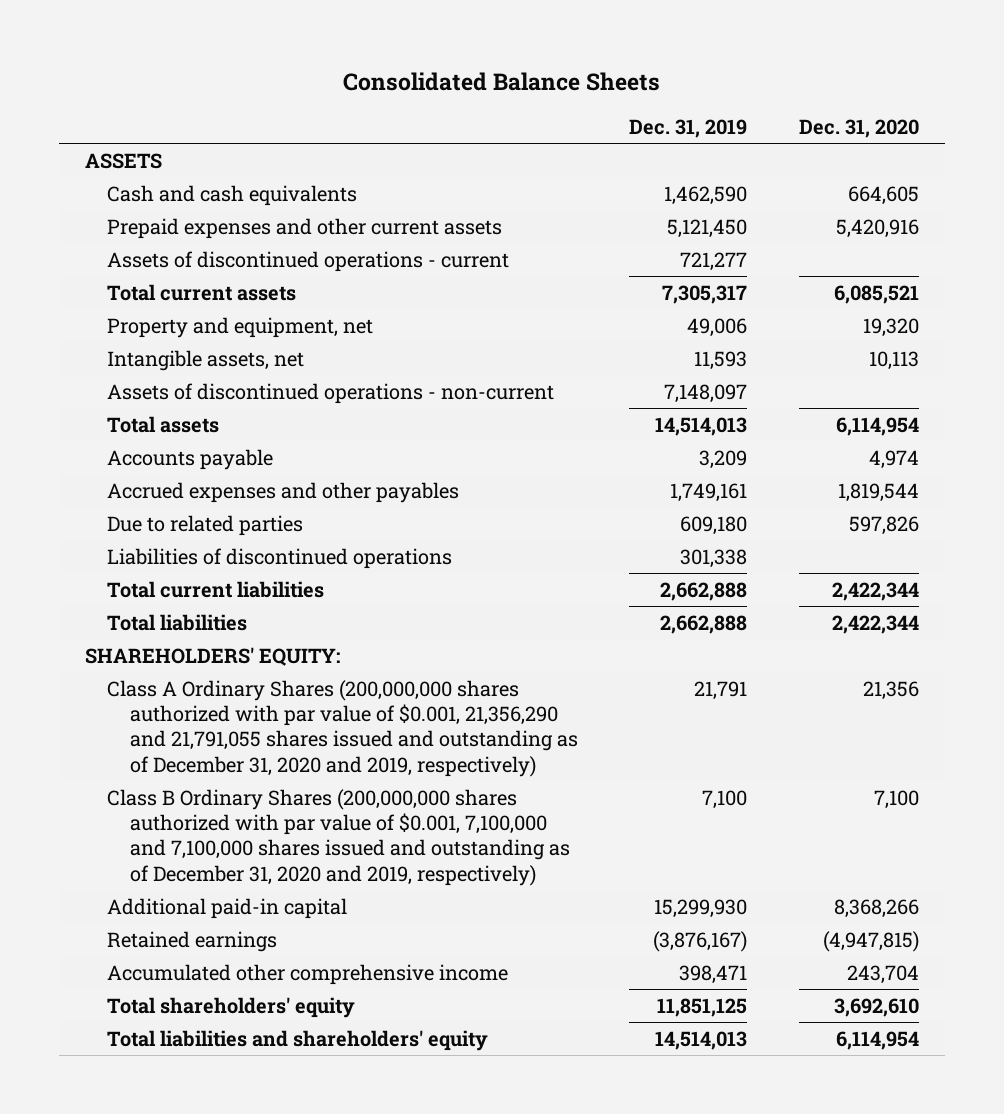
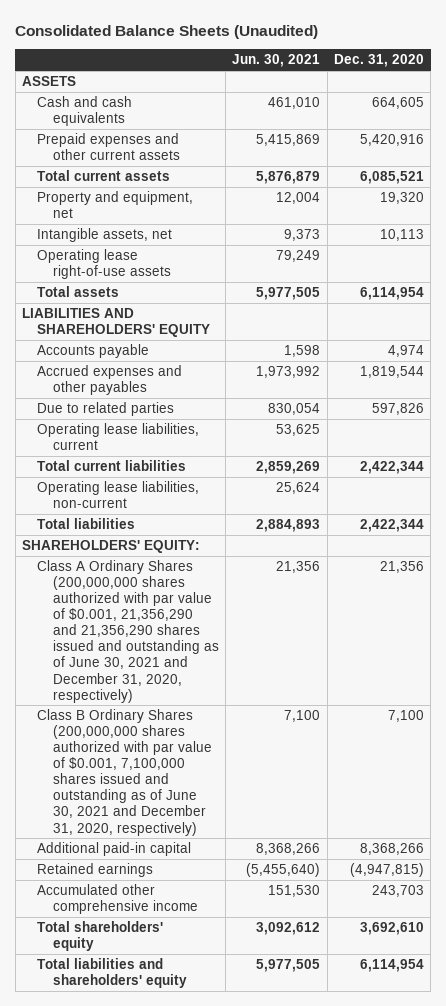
- Consolidated Balance Sheets
+ Consolidated Balance Sheets (Unaudited)
- | Dec. 31, 2019 | Dec. 31, 2020
+ | Jun. 30, 2021 | Dec. 31, 2020
- Assets of discontinued operations - current | 721,277 |
- Assets of discontinued operations - non-current | 7,148,097 |
+ Operating lease right-of-use assets | 79,249 |
+ LIABILITIES AND SHAREHOLDERS' EQUITY
- Liabilities of discontinued operations | 301,338 |
+ Operating lease liabilities, current | 53,625 |
+ Operating lease liabilities, non-current | 25,624 |
- Class A Ordinary Shares (200,000,000 shares authorized with par value of $0.001, 21,356,290 and 21,791,055 shares issued and outstanding as of December 31, 2020 and 2019, respectively) | 21,791 | 21,356
- Class B Ordinary Shares (200,000,000 shares authorized with par value of $0.001, 7,100,000 and 7,100,000 shares issued and outstanding as of December 31, 2020 and 2019, respectively) | 7,100 | 7,100
+ Class A Ordinary Shares (200,000,000 shares authorized with par value of $0.001, 21,356,290 and 21,356,290 shares issued and outstanding as of June 30, 2021 and December 31, 2020, respectively) | 21,356 | 21,356
+ Class B Ordinary Shares (200,000,000 shares authorized with par value of $0.001, 7,100,000 shares issued and outstanding as of June 30, 2021 and December 31, 2020, respectively) | 7,100 | 7,100
- Accumulated other comprehensive income | 398,471 | 243,704
+ Accumulated other comprehensive income | 151,530 | 243,703

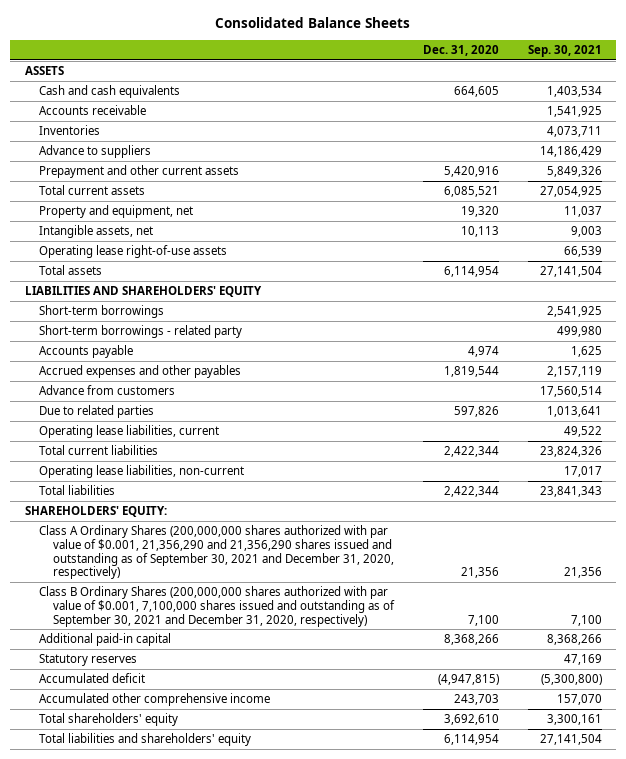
- Consolidated Balance Sheets (Unaudited)
+ Consolidated Balance Sheets
- | Jun. 30, 2021 | Dec. 31, 2020
+ | Dec. 31, 2020 | Sep. 30, 2021
- Prepaid expenses and other current assets | 5,415,869 | 5,420,916
+ Accounts receivable | | 1,541,925
+ Inventories | | 4,073,711
+ Advance to suppliers | | 14,186,429
+ Prepayment and other current assets | 5,420,916 | 5,849,326
+ Short-term borrowings | | 2,541,925
+ Short-term borrowings - related party | | 499,980
+ Advance from customers | | 17,560,514
- Class A Ordinary Shares (200,000,000 shares authorized with par value of $0.001, 21,356,290 and 21,356,290 shares issued and outstanding as of June 30, 2021 and December 31, 2020, respectively) | 21,356 | 21,356
- Class B Ordinary Shares (200,000,000 shares authorized with par value of $0.001, 7,100,000 shares issued and outstanding as of June 30, 2021 and December 31, 2020, respectively) | 7,100 | 7,100
+ Class A Ordinary Shares (200,000,000 shares authorized with par value of $0.001, 21,356,290 and 21,356,290 shares issued and outstanding as of September 30, 2021 and December 31, 2020, respectively) | 21,356 | 21,356
+ Class B Ordinary Shares (200,000,000 shares authorized with par value of $0.001, 7,100,000 shares issued and outstanding as of September 30, 2021 and December 31, 2020, respectively) | 7,100 | 7,100
- Retained earnings | (5,455,640) | (4,947,815)
+ Statutory reserves | | 47,169
+ Accumulated deficit | (4,947,815) | (5,300,800)

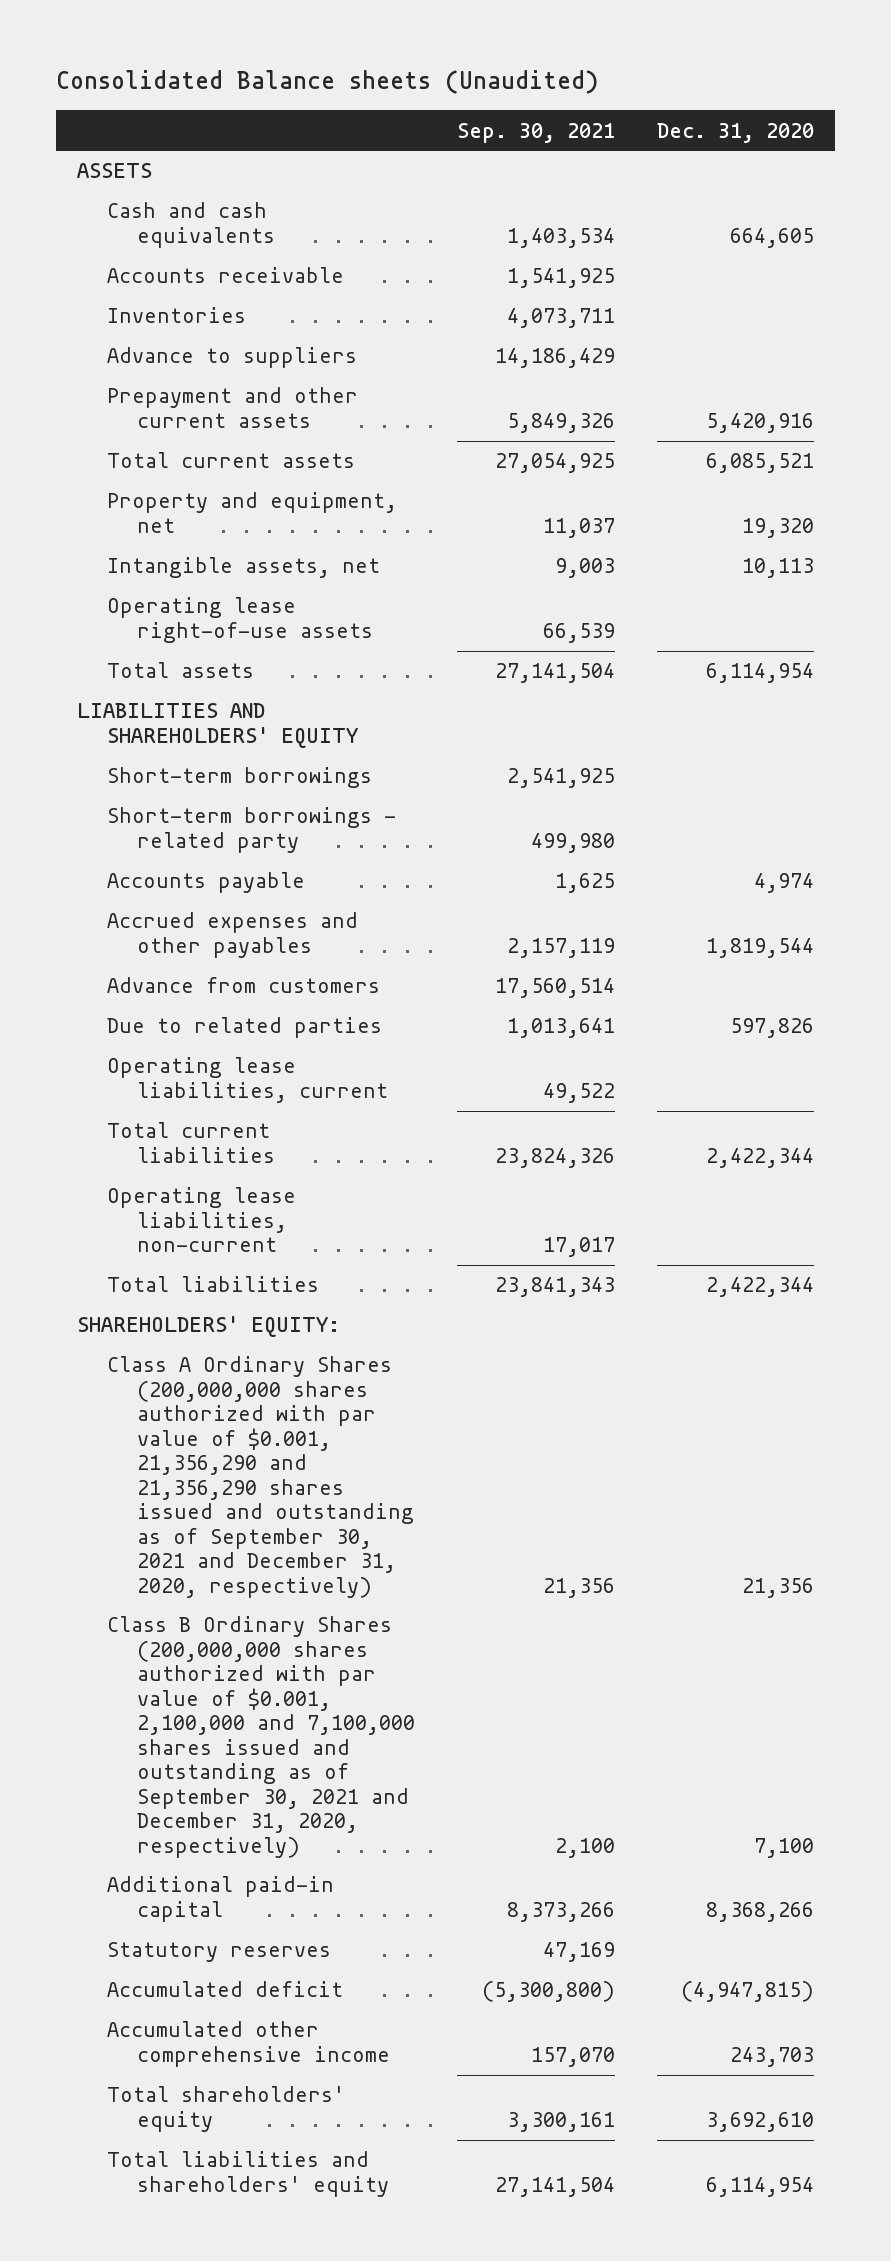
- Consolidated Balance Sheets
+ Consolidated Balance sheets (Unaudited)
- | Dec. 31, 2020 | Sep. 30, 2021
+ | Sep. 30, 2021 | Dec. 31, 2020
- Class B Ordinary Shares (200,000,000 shares authorized with par value of $0.001, 7,100,000 shares issued and outstanding as of September 30, 2021 and December 31, 2020, respectively) | 7,100 | 7,100
- Additional paid-in capital | 8,368,266 | 8,368,266
+ Class B Ordinary Shares (200,000,000 shares authorized with par value of $0.001, 2,100,000 and 7,100,000 shares issued and outstanding as of September 30, 2021 and December 31, 2020, respectively) | 2,100 | 7,100
+ Additional paid-in capital | 8,373,266 | 8,368,266

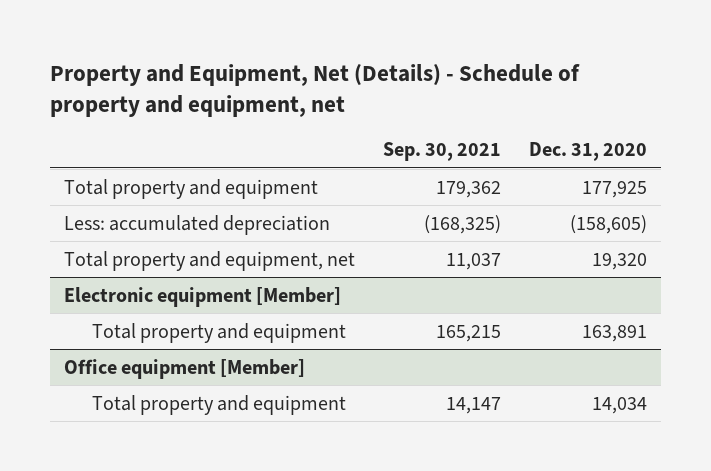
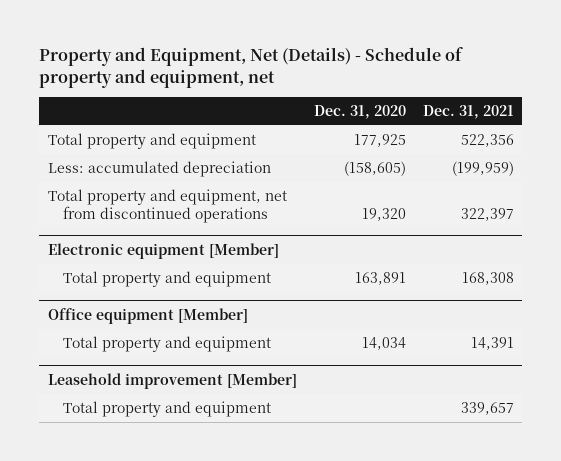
- | Sep. 30, 2021 | Dec. 31, 2020
+ | Dec. 31, 2020 | Dec. 31, 2021
- Total property and equipment, net | 11,037 | 19,320
+ Total property and equipment, net from discontinued operations | 19,320 | 322,397
+ Leasehold improvement [Member]
+ Total property and equipment | | 339,657

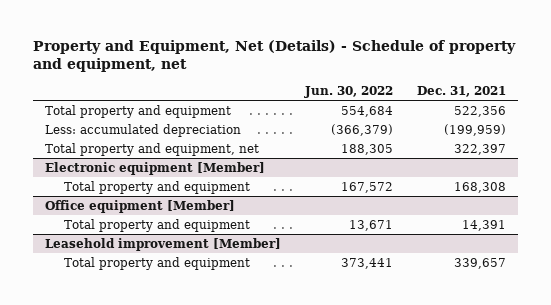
- | Dec. 31, 2020 | Dec. 31, 2021
+ | Jun. 30, 2022 | Dec. 31, 2021
- Total property and equipment, net from discontinued operations | 19,320 | 322,397
+ Total property and equipment, net | 188,305 | 322,397

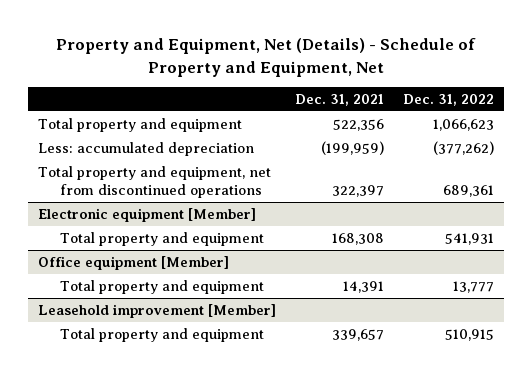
- Property and Equipment, Net (Details) - Schedule of property and equipment, net
+ Property and Equipment, Net (Details) - Schedule of Property and Equipment, Net
- | Jun. 30, 2022 | Dec. 31, 2021
+ | Dec. 31, 2021 | Dec. 31, 2022
- Total property and equipment, net | 188,305 | 322,397
+ Total property and equipment, net from discontinued operations | 322,397 | 689,361

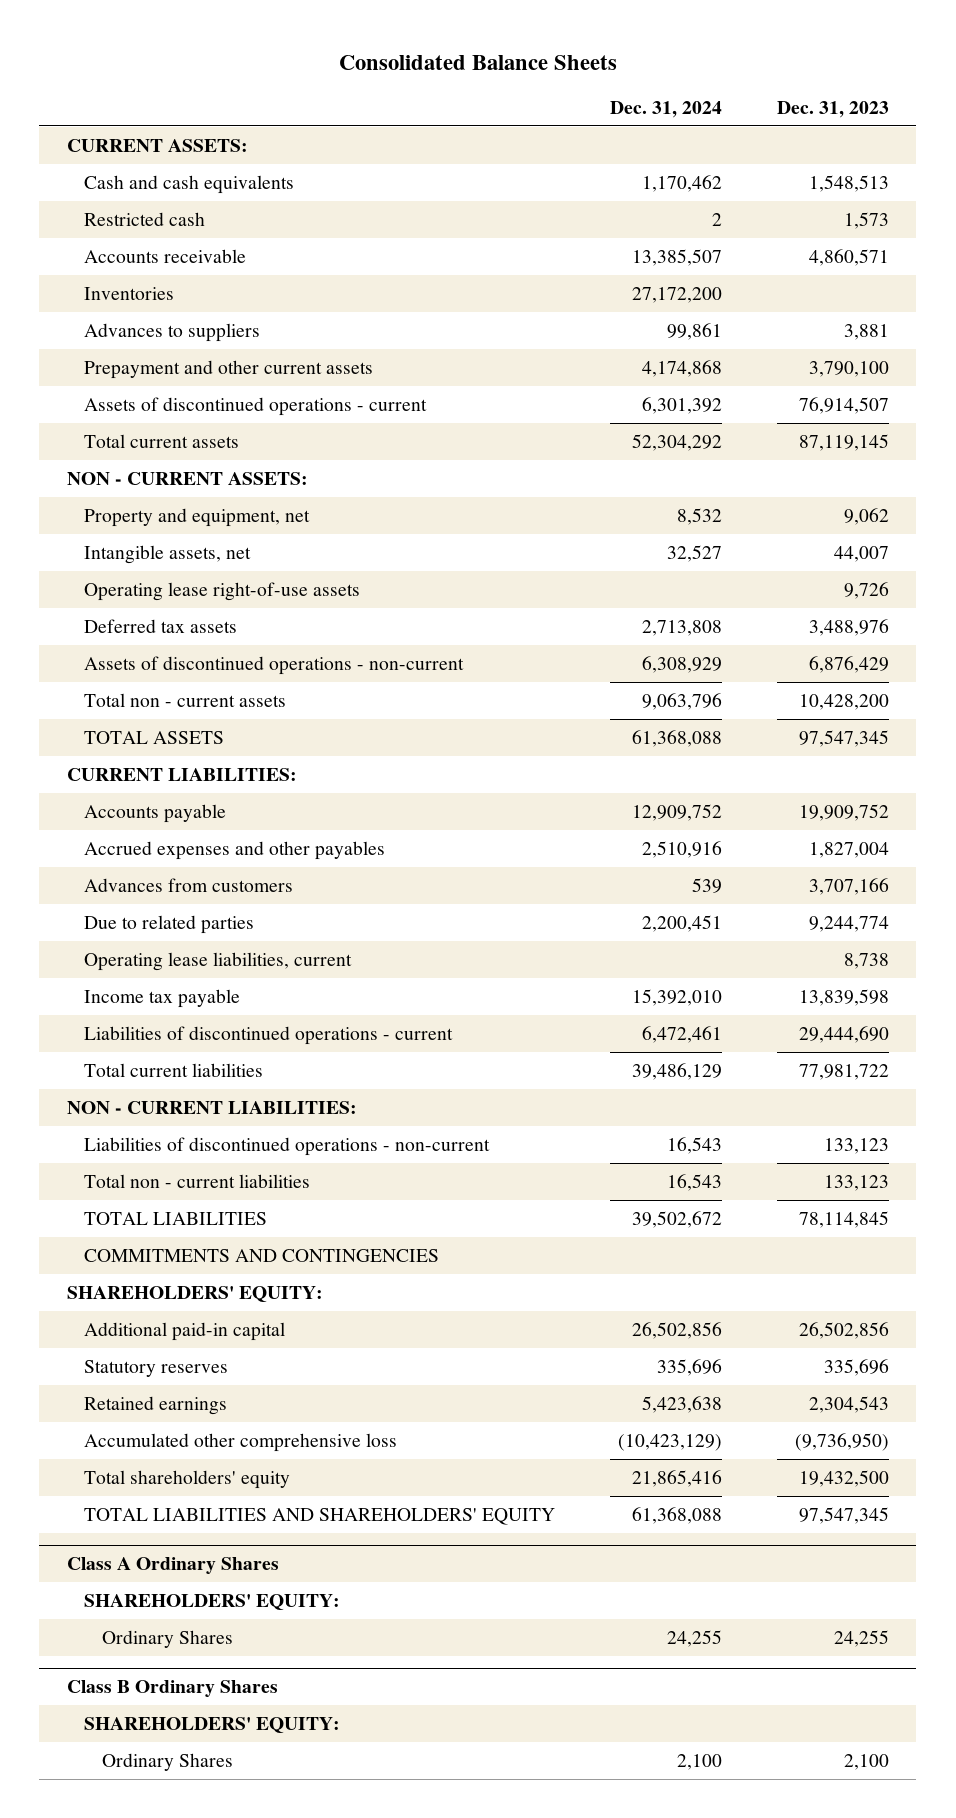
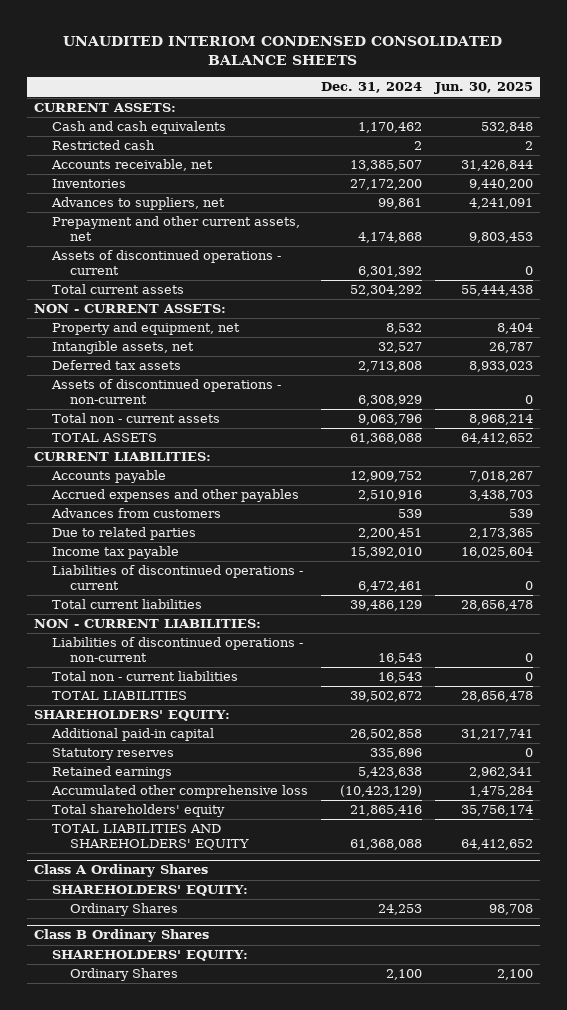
- Consolidated Balance Sheets
+ UNAUDITED INTERIOM CONDENSED CONSOLIDATED BALANCE SHEETS
- | Dec. 31, 2024 | Dec. 31, 2023
+ | Dec. 31, 2024 | Jun. 30, 2025
- Accounts receivable | 13,385,507 | 4,860,571
+ Accounts receivable, net | 13,385,507 | 31,426,844
- Advances to suppliers | 99,861 | 3,881
- Prepayment and other current assets | 4,174,868 | 3,790,100
+ Advances to suppliers, net | 99,861 | 4,241,091
+ Prepayment and other current assets, net | 4,174,868 | 9,803,453
- Operating lease right-of-use assets | | 9,726
- Operating lease liabilities, current | | 8,738
- COMMITMENTS AND CONTINGENCIES
- Additional paid-in capital | 26,502,856 | 26,502,856
+ Additional paid-in capital | 26,502,858 | 31,217,741
@ Class A Ordinary Shares
- Ordinary Shares | 24,255 | 24,255
+ Ordinary Shares | 24,253 | 98,708

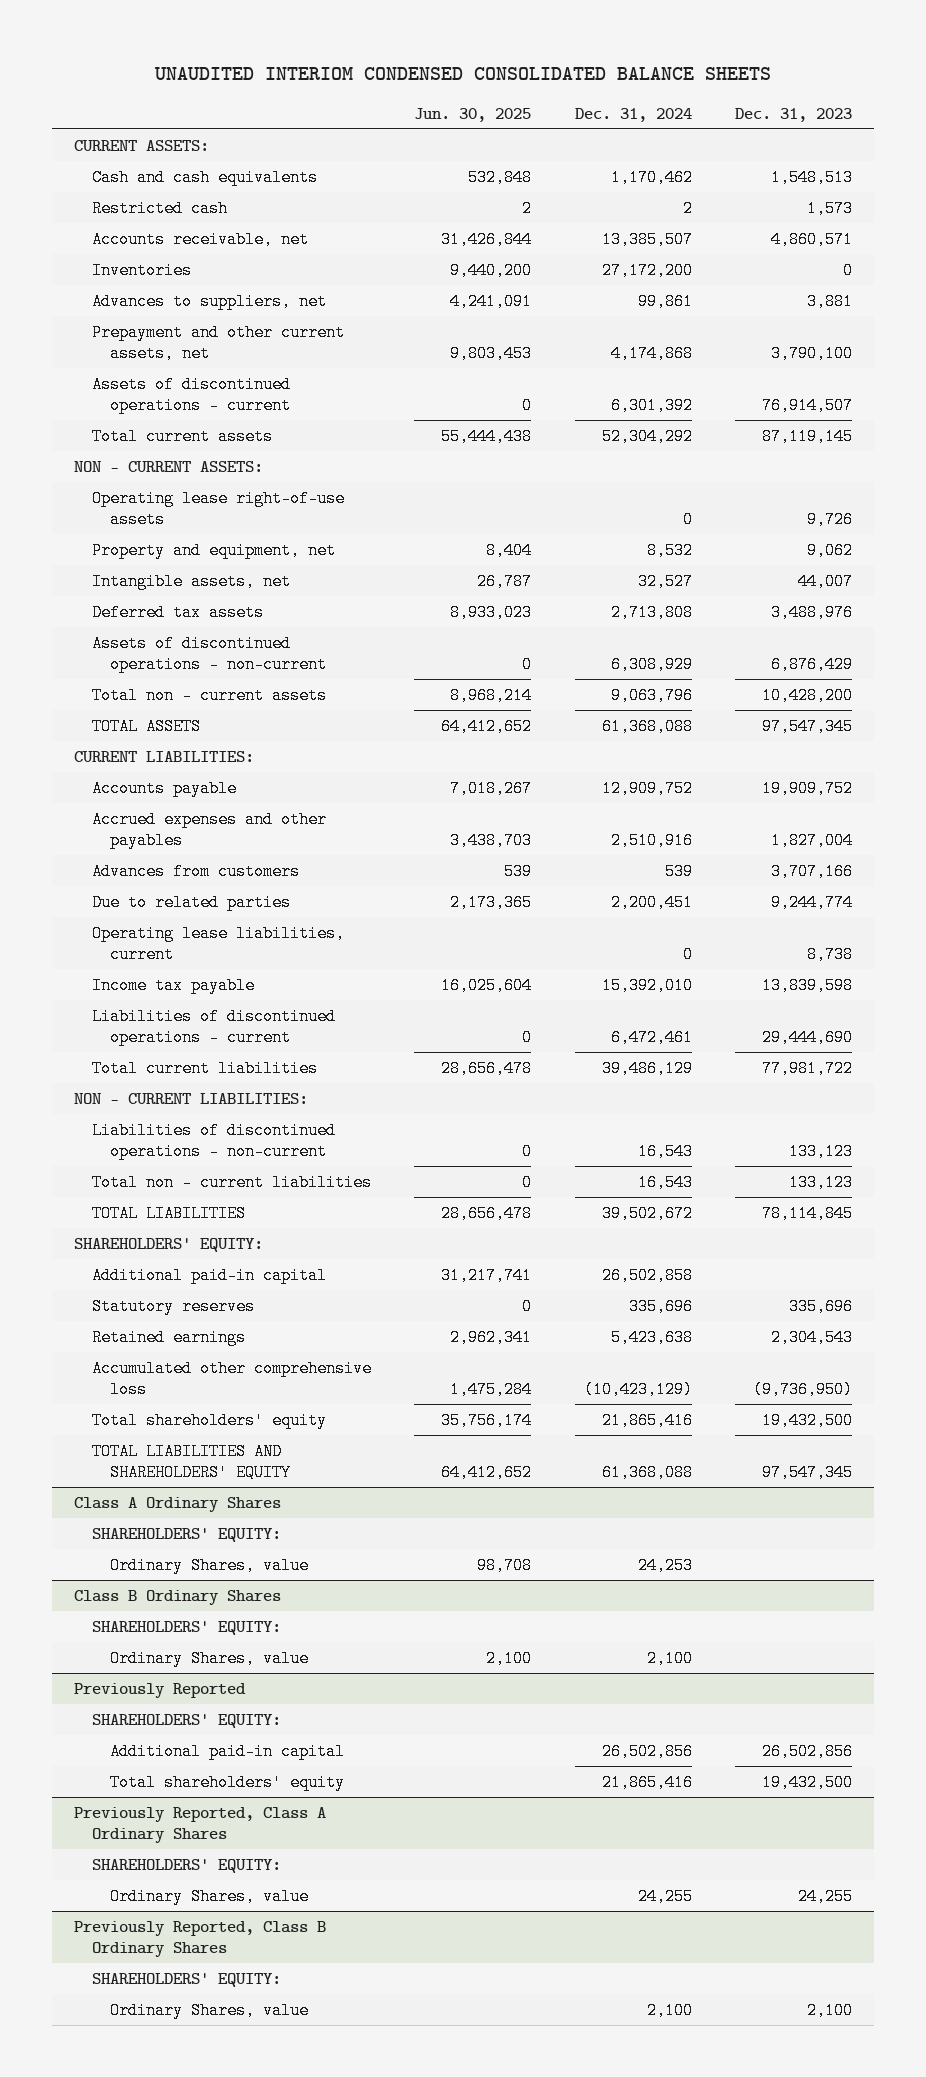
- | Dec. 31, 2024 | Jun. 30, 2025
+ | Jun. 30, 2025 | Dec. 31, 2024 | Dec. 31, 2023
+ Operating lease right-of-use assets | | 0 | 9,726
+ Operating lease liabilities, current | | 0 | 8,738
@ Class A Ordinary Shares
- Ordinary Shares | 24,253 | 98,708
+ Ordinary Shares, value | 98,708 | 24,253 |
@ Class B Ordinary Shares
- Ordinary Shares | 2,100 | 2,100
+ Ordinary Shares, value | 2,100 | 2,100 |
+ Previously Reported
+ SHAREHOLDERS' EQUITY:
+ Additional paid-in capital | | 26,502,856 | 26,502,856
+ Total shareholders' equity | | 21,865,416 | 19,432,500
+ Previously Reported, Class A Ordinary Shares
+ SHAREHOLDERS' EQUITY:
+ Ordinary Shares, value | | 24,255 | 24,255
+ Previously Reported, Class B Ordinary Shares
+ SHAREHOLDERS' EQUITY:
+ Ordinary Shares, value | | 2,100 | 2,100

